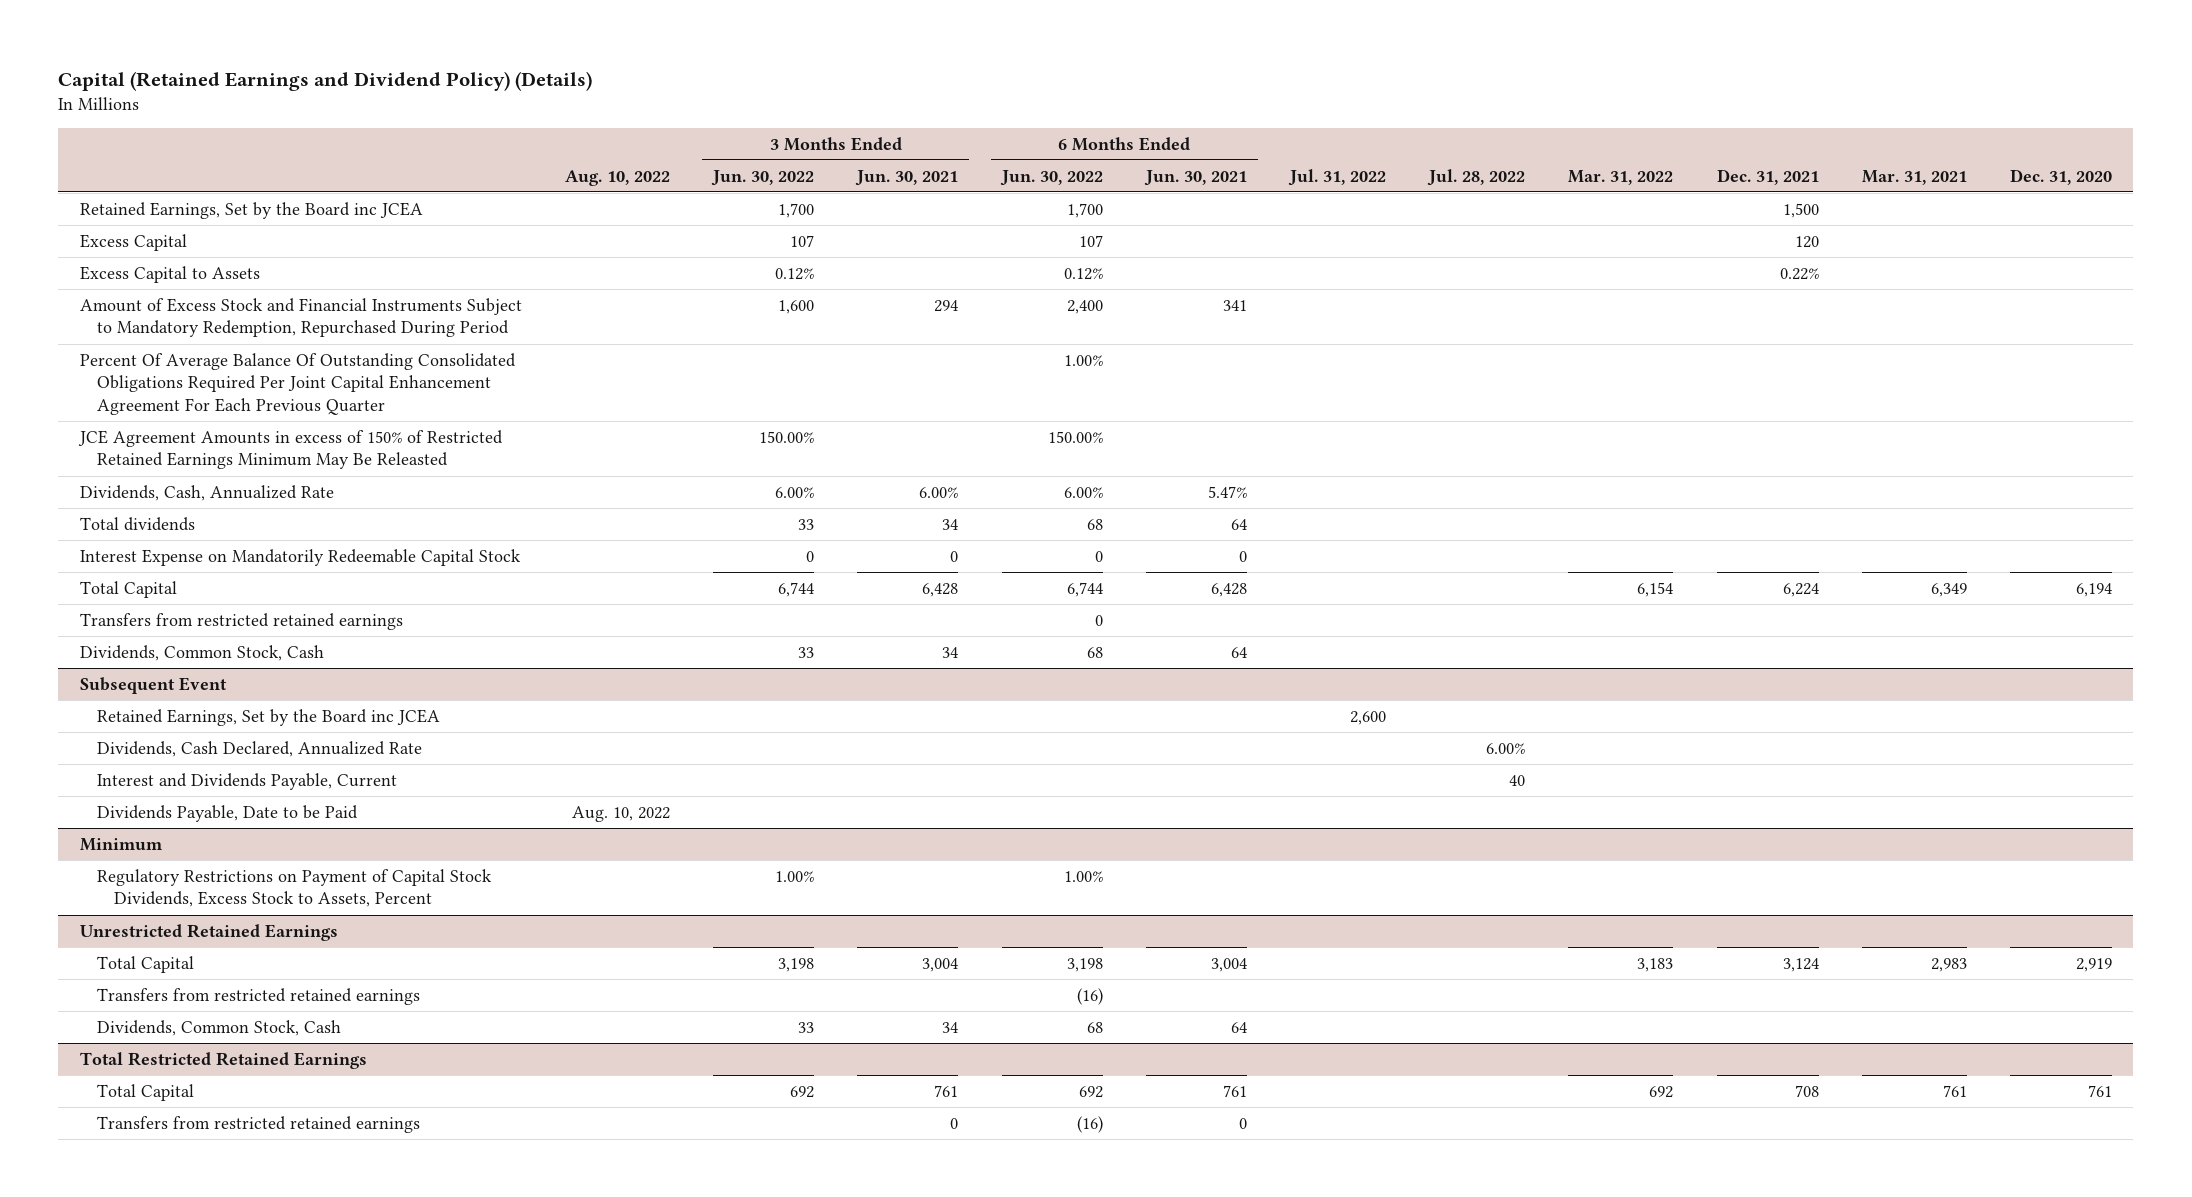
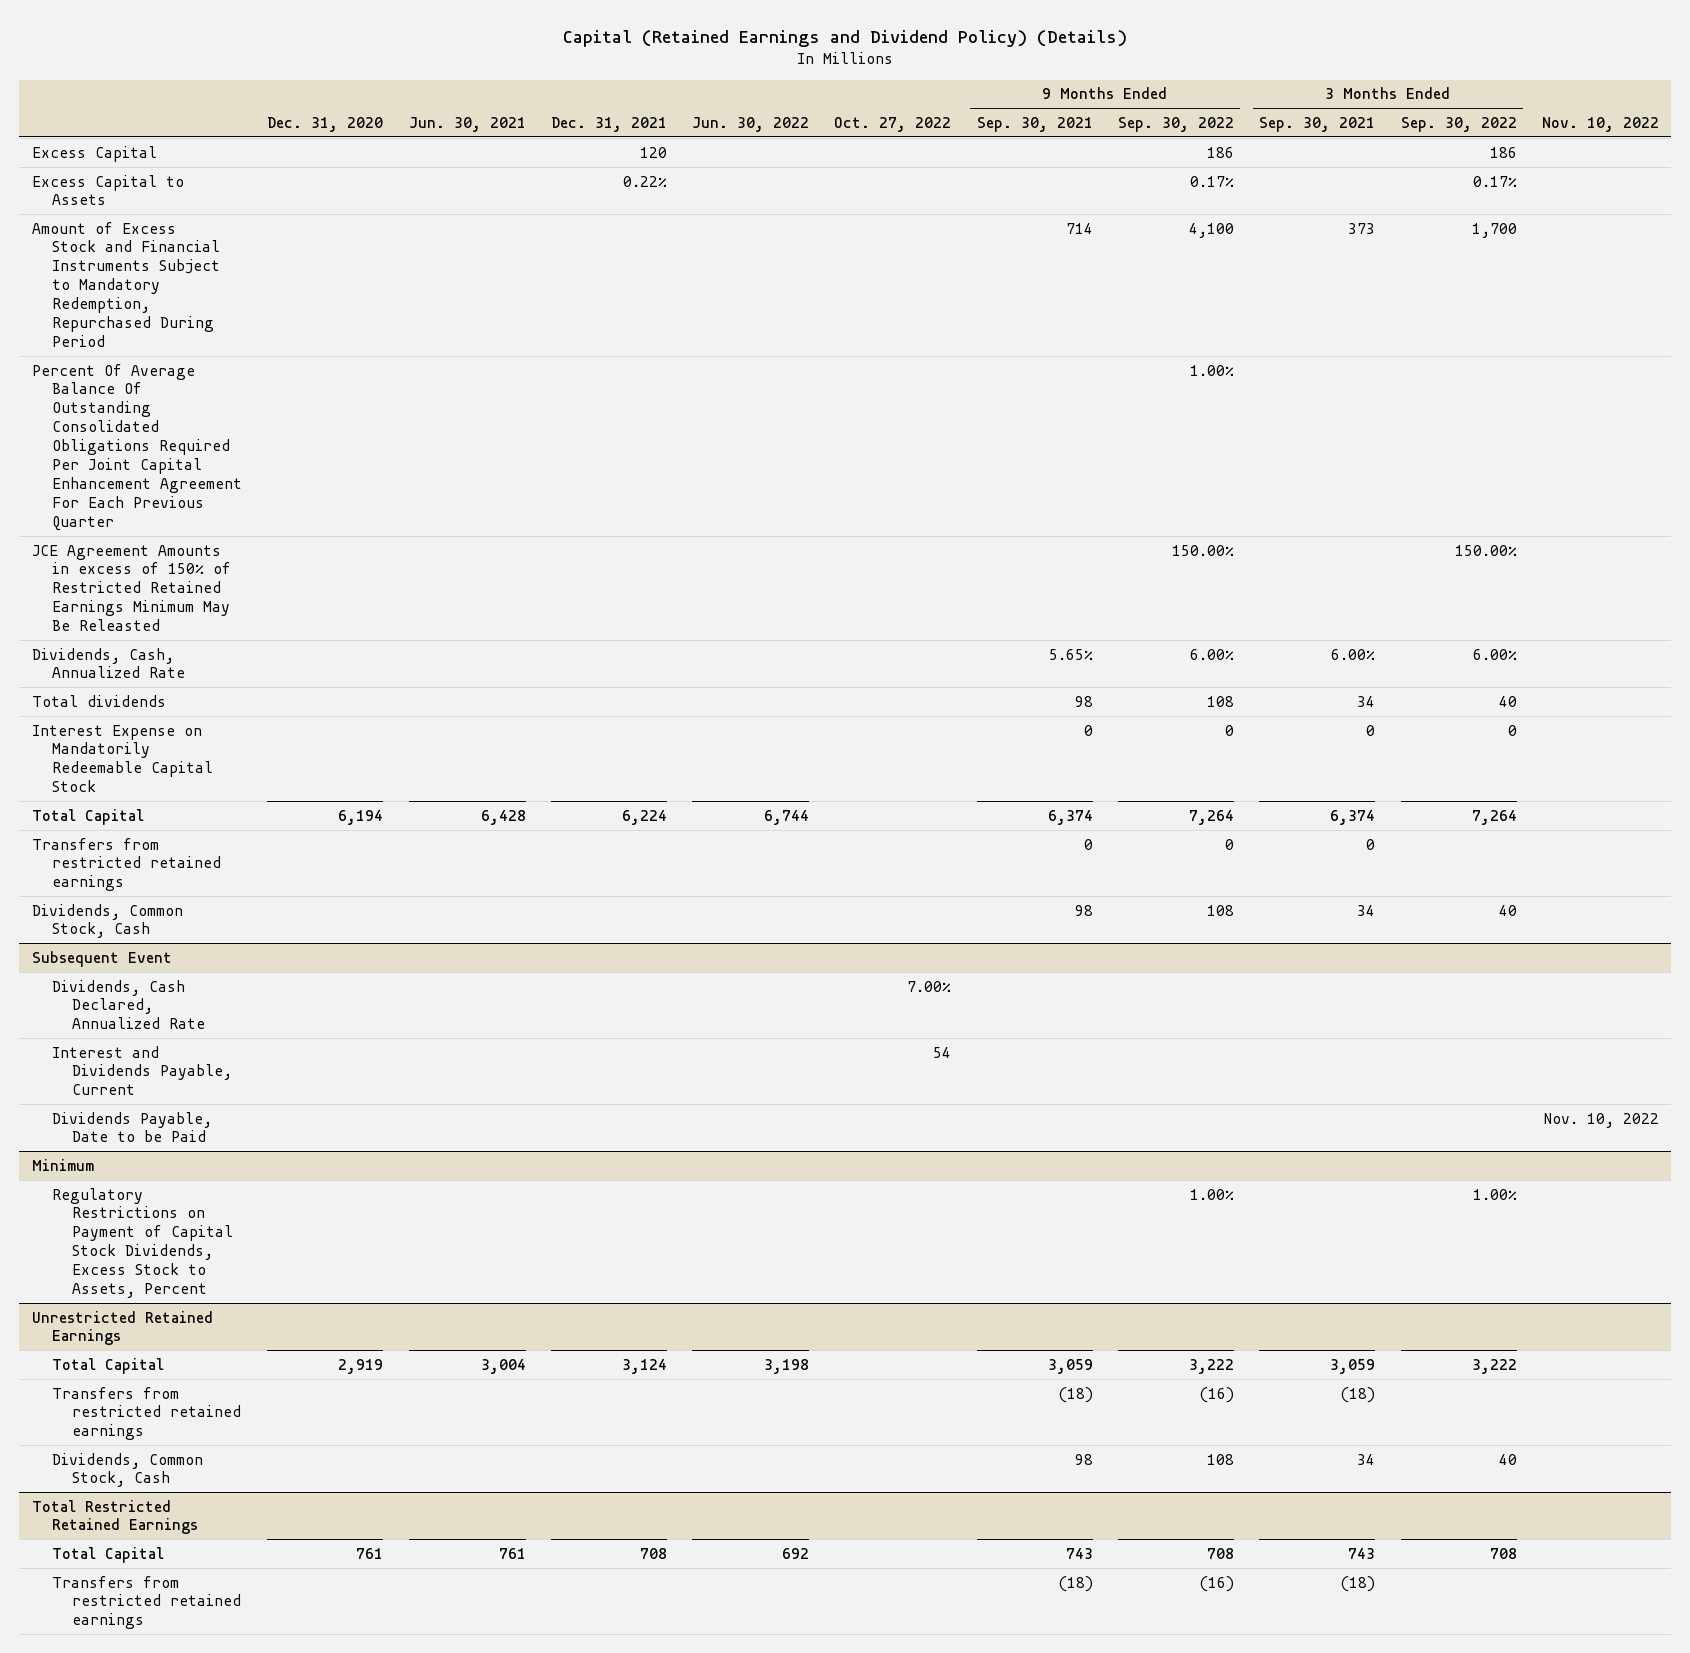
- | Aug. 10, 2022 | 3 Months Ended Jun. 30, 2022 | 3 Months Ended Jun. 30, 2021 | 6 Months Ended Jun. 30, 2022 | 6 Months Ended Jun. 30, 2021 | Jul. 31, 2022 | Jul. 28, 2022 | Mar. 31, 2022 | Dec. 31, 2021 | Mar. 31, 2021 | Dec. 31, 2020
+ | Dec. 31, 2020 | Jun. 30, 2021 | Dec. 31, 2021 | Jun. 30, 2022 | Oct. 27, 2022 | 9 Months Ended Sep. 30, 2021 | 9 Months Ended Sep. 30, 2022 | 3 Months Ended Sep. 30, 2021 | 3 Months Ended Sep. 30, 2022 | Nov. 10, 2022
- Retained Earnings, Set by the Board inc JCEA | | 1,700 | | 1,700 | | | | | 1,500 | |
@ Subsequent Event
- Retained Earnings, Set by the Board inc JCEA | | | | | | 2,600 | | | | |

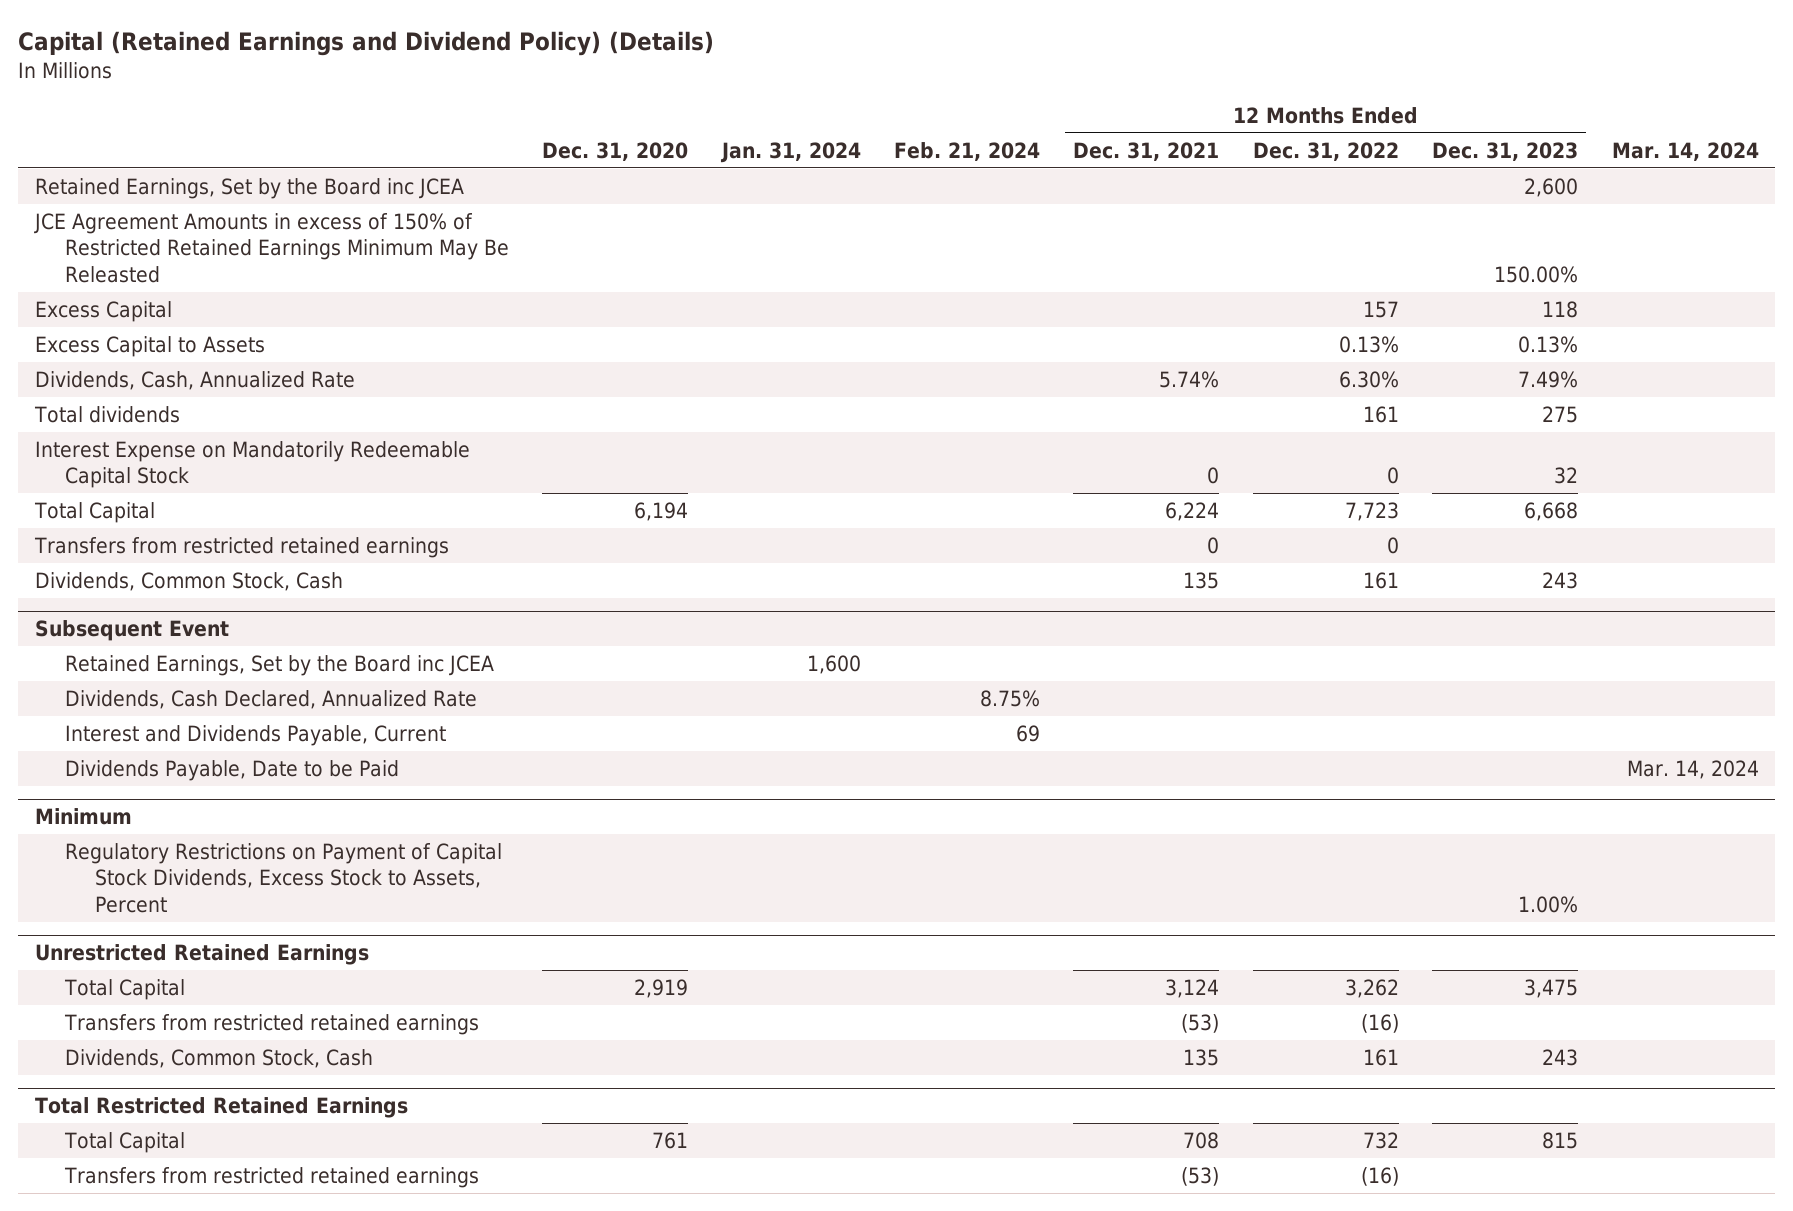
- | Dec. 31, 2020 | Jun. 30, 2021 | Dec. 31, 2021 | Jun. 30, 2022 | Oct. 27, 2022 | 9 Months Ended Sep. 30, 2021 | 9 Months Ended Sep. 30, 2022 | 3 Months Ended Sep. 30, 2021 | 3 Months Ended Sep. 30, 2022 | Nov. 10, 2022
+ | Dec. 31, 2020 | Jan. 31, 2024 | Feb. 21, 2024 | 12 Months Ended Dec. 31, 2021 | 12 Months Ended Dec. 31, 2022 | 12 Months Ended Dec. 31, 2023 | Mar. 14, 2024
+ Retained Earnings, Set by the Board inc JCEA | | | | | | 2,600 |
moved up: JCE Agreement Amounts in excess of 150% of Restricted Retained Earnings Minimum May Be Releasted | | | | | | 150.00% |
- Amount of Excess Stock and Financial Instruments Subject to Mandatory Redemption, Repurchased During Period | | | | | | 714 | 4,100 | 373 | 1,700 |
- Percent Of Average Balance Of Outstanding Consolidated Obligations Required Per Joint Capital Enhancement Agreement For Each Previous Quarter | | | | | | | 1.00% | | |
@ Subsequent Event
+ Retained Earnings, Set by the Board inc JCEA | | 1,600 | | | | |

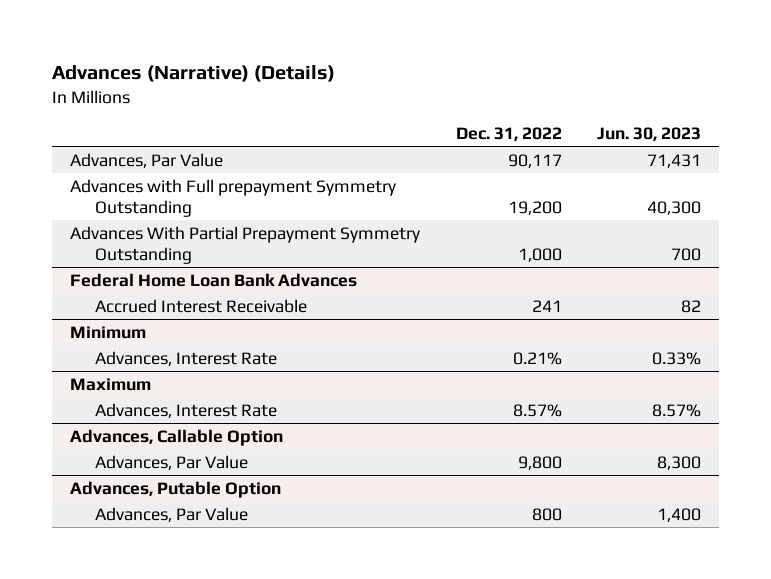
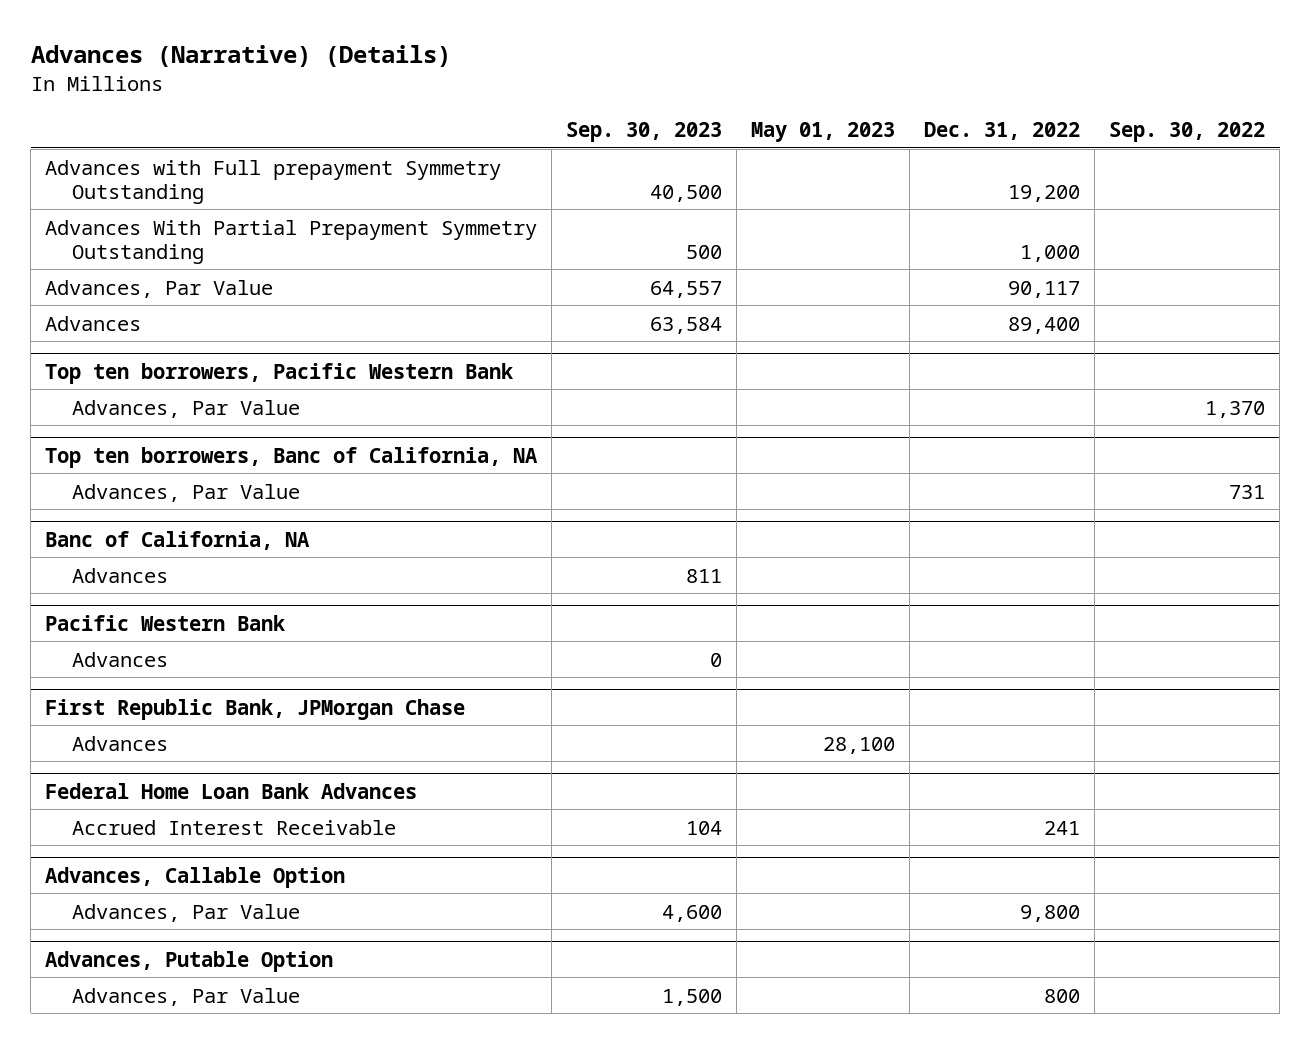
- | Dec. 31, 2022 | Jun. 30, 2023
+ | Sep. 30, 2023 | May 01, 2023 | Dec. 31, 2022 | Sep. 30, 2022
moved down: Advances, Par Value | 64,557 | | 90,117 |
+ Advances | 63,584 | | 89,400 |
+ Top ten borrowers, Pacific Western Bank
+ Advances, Par Value | | | | 1,370
+ Top ten borrowers, Banc of California, NA
+ Advances, Par Value | | | | 731
+ Banc of California, NA
+ Advances | 811 | | |
+ Pacific Western Bank
+ Advances | 0 | | |
+ First Republic Bank, JPMorgan Chase
+ Advances | | 28,100 | |
- Minimum
- Advances, Interest Rate | 0.21% | 0.33%
- Maximum
- Advances, Interest Rate | 8.57% | 8.57%

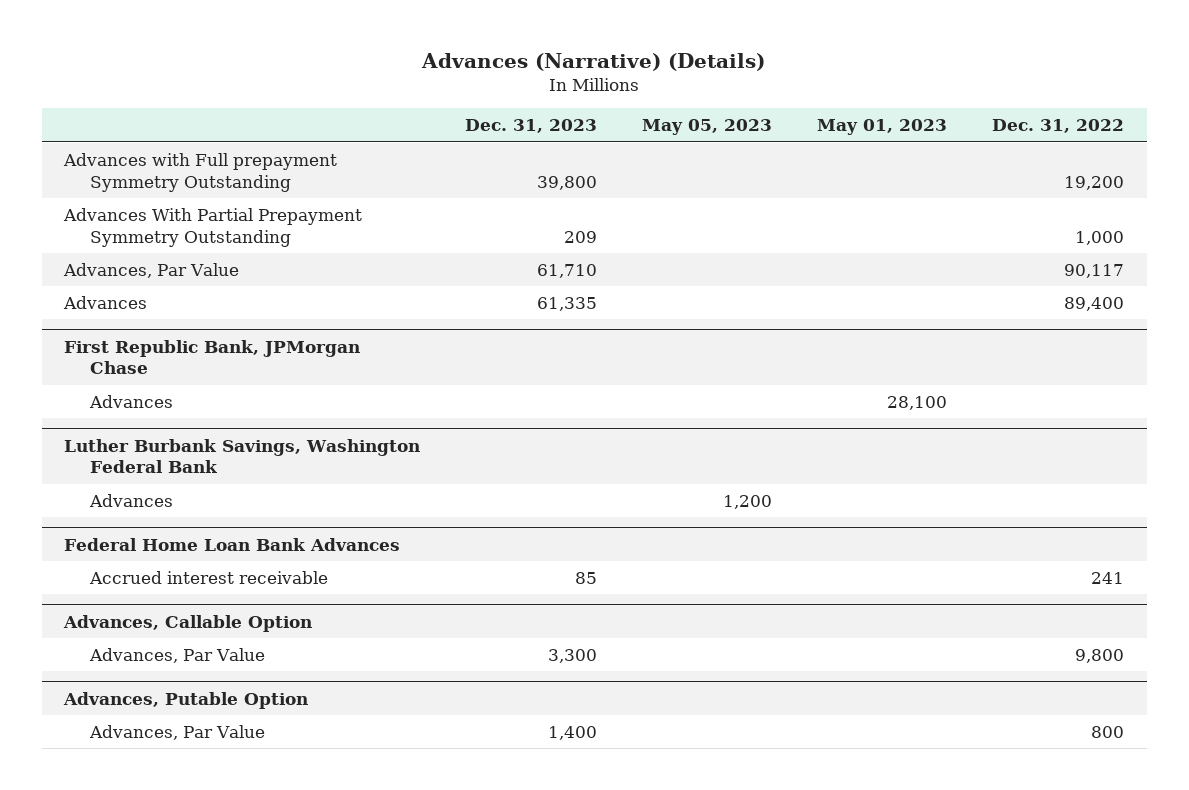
- | Sep. 30, 2023 | May 01, 2023 | Dec. 31, 2022 | Sep. 30, 2022
+ | Dec. 31, 2023 | May 05, 2023 | May 01, 2023 | Dec. 31, 2022
- Top ten borrowers, Pacific Western Bank
- Advances, Par Value | | | | 1,370
- Top ten borrowers, Banc of California, NA
- Advances, Par Value | | | | 731
- Banc of California, NA
- Advances | 811 | | |
- Pacific Western Bank
- Advances | 0 | | |
+ Luther Burbank Savings, Washington Federal Bank
+ Advances | | 1,200 | |
@ Federal Home Loan Bank Advances
- Accrued Interest Receivable | 104 | | 241 |
+ Accrued interest receivable | 85 | | | 241

